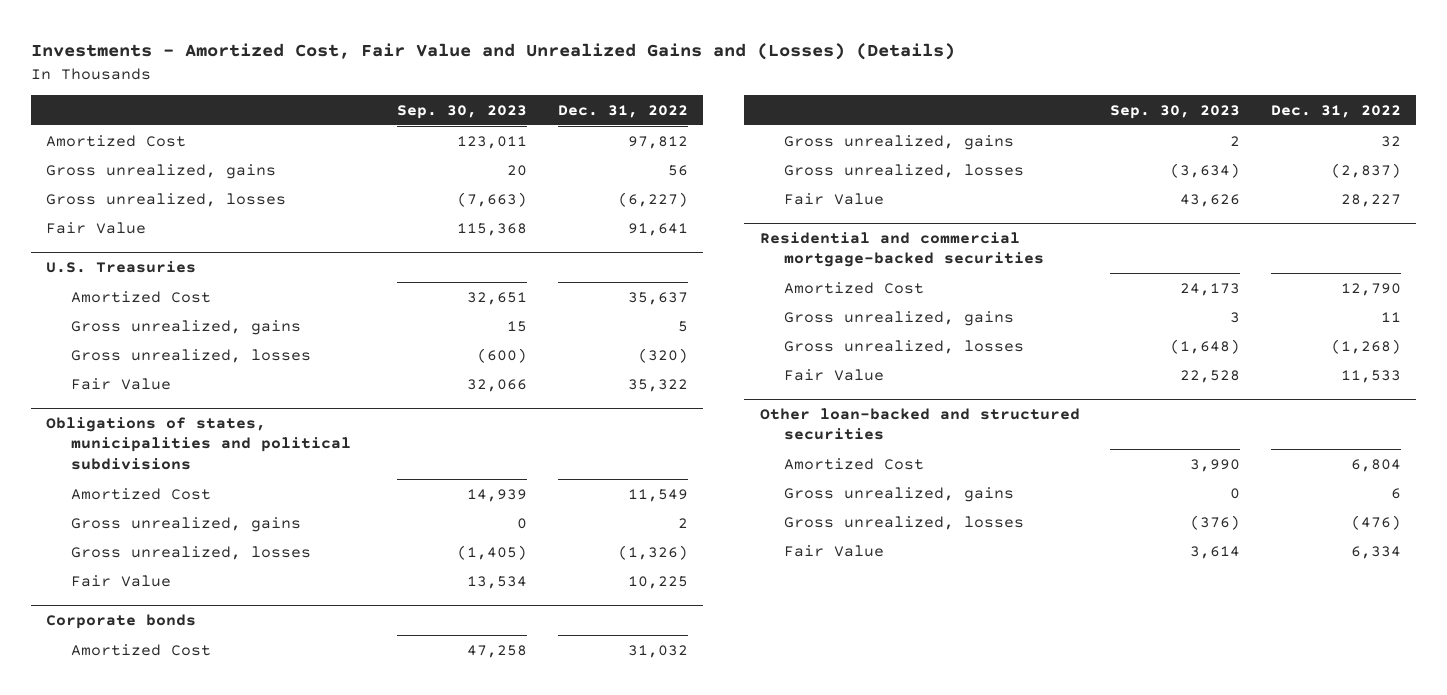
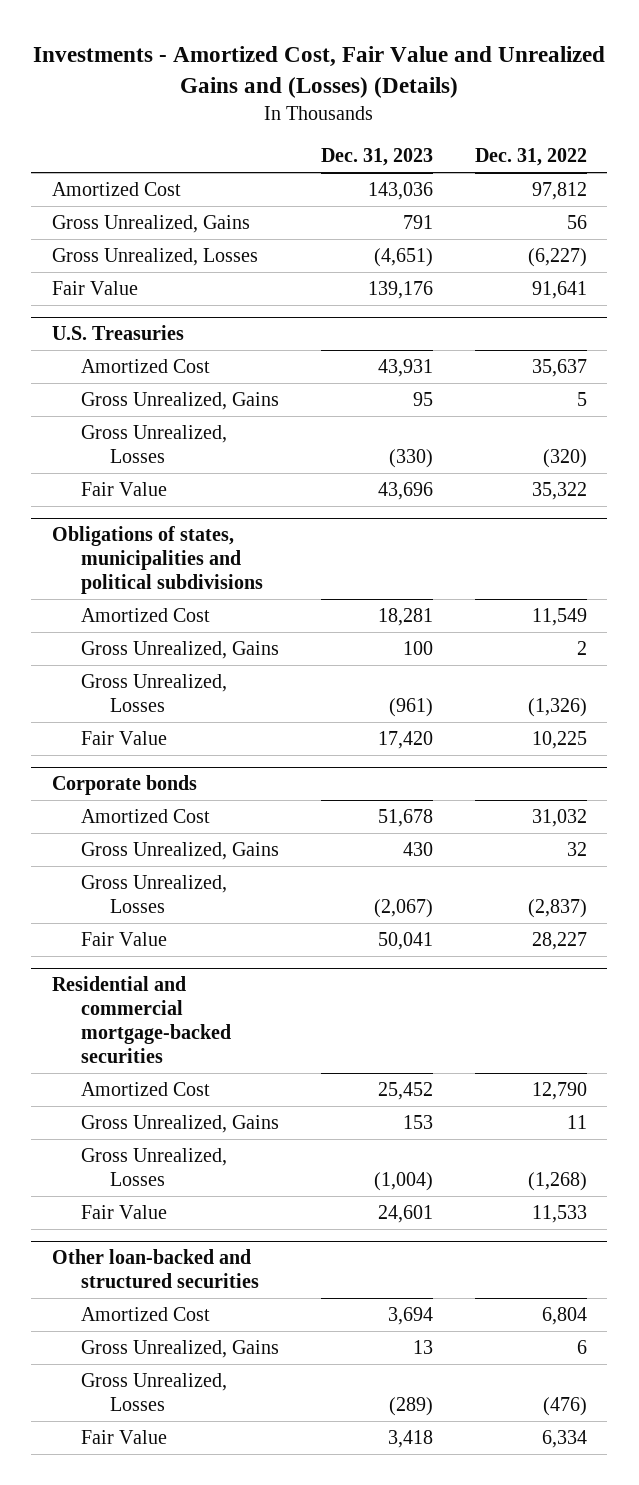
- | Sep. 30, 2023 | Dec. 31, 2022
+ | Dec. 31, 2023 | Dec. 31, 2022
- Gross unrealized, gains | 20 | 56
- Gross unrealized, losses | (7,663) | (6,227)
+ Gross Unrealized, Gains | 791 | 56
+ Gross Unrealized, Losses | (4,651) | (6,227)
@ U.S. Treasuries
- Gross unrealized, gains | 15 | 5
- Gross unrealized, losses | (600) | (320)
+ Gross Unrealized, Gains | 95 | 5
+ Gross Unrealized, Losses | (330) | (320)
@ Obligations of states, municipalities and political subdivisions
- Gross unrealized, gains | 0 | 2
- Gross unrealized, losses | (1,405) | (1,326)
+ Gross Unrealized, Gains | 100 | 2
+ Gross Unrealized, Losses | (961) | (1,326)
@ Corporate bonds
- Gross unrealized, gains | 2 | 32
- Gross unrealized, losses | (3,634) | (2,837)
+ Gross Unrealized, Gains | 430 | 32
+ Gross Unrealized, Losses | (2,067) | (2,837)
@ Residential and commercial mortgage-backed securities
- Gross unrealized, gains | 3 | 11
- Gross unrealized, losses | (1,648) | (1,268)
+ Gross Unrealized, Gains | 153 | 11
+ Gross Unrealized, Losses | (1,004) | (1,268)
@ Other loan-backed and structured securities
- Gross unrealized, gains | 0 | 6
- Gross unrealized, losses | (376) | (476)
+ Gross Unrealized, Gains | 13 | 6
+ Gross Unrealized, Losses | (289) | (476)

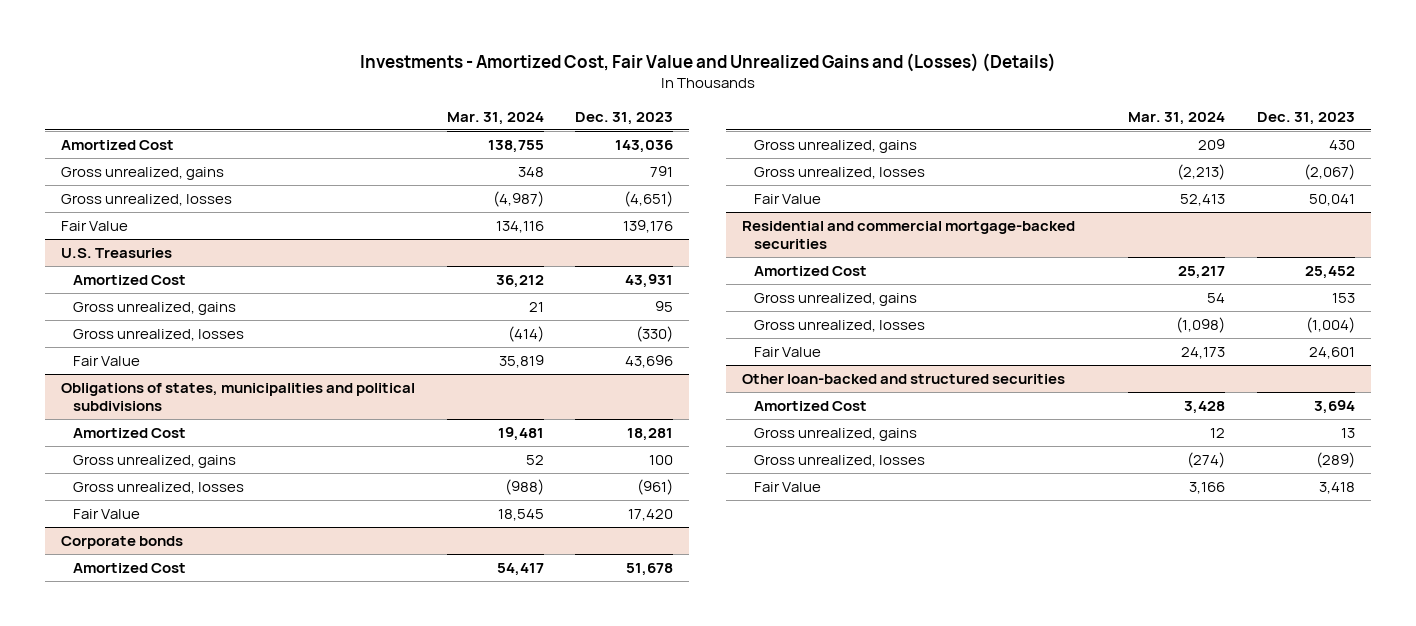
- | Dec. 31, 2023 | Dec. 31, 2022
+ | Mar. 31, 2024 | Dec. 31, 2023
- Gross Unrealized, Gains | 791 | 56
- Gross Unrealized, Losses | (4,651) | (6,227)
+ Gross unrealized, gains | 348 | 791
+ Gross unrealized, losses | (4,987) | (4,651)
@ U.S. Treasuries
- Gross Unrealized, Gains | 95 | 5
- Gross Unrealized, Losses | (330) | (320)
+ Gross unrealized, gains | 21 | 95
+ Gross unrealized, losses | (414) | (330)
@ Obligations of states, municipalities and political subdivisions
- Gross Unrealized, Gains | 100 | 2
- Gross Unrealized, Losses | (961) | (1,326)
+ Gross unrealized, gains | 52 | 100
+ Gross unrealized, losses | (988) | (961)
@ Corporate bonds
- Gross Unrealized, Gains | 430 | 32
- Gross Unrealized, Losses | (2,067) | (2,837)
+ Gross unrealized, gains | 209 | 430
+ Gross unrealized, losses | (2,213) | (2,067)
@ Residential and commercial mortgage-backed securities
- Gross Unrealized, Gains | 153 | 11
- Gross Unrealized, Losses | (1,004) | (1,268)
+ Gross unrealized, gains | 54 | 153
+ Gross unrealized, losses | (1,098) | (1,004)
@ Other loan-backed and structured securities
- Gross Unrealized, Gains | 13 | 6
- Gross Unrealized, Losses | (289) | (476)
+ Gross unrealized, gains | 12 | 13
+ Gross unrealized, losses | (274) | (289)

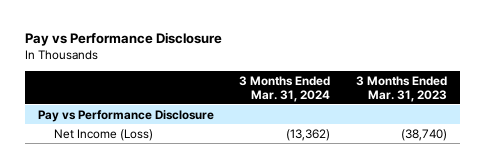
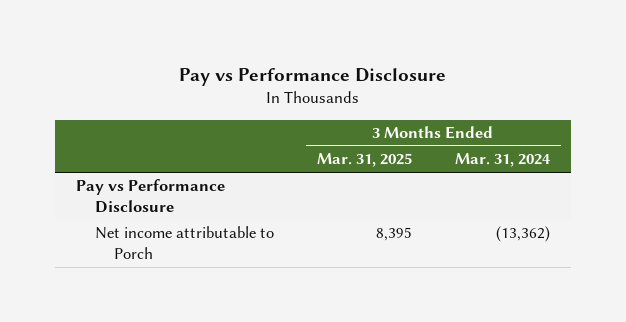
- | 3 Months Ended Mar. 31, 2024 | 3 Months Ended Mar. 31, 2023
+ | 3 Months Ended Mar. 31, 2025 | 3 Months Ended Mar. 31, 2024
- Net Income (Loss) | (13,362) | (38,740)
+ Net income attributable to Porch | 8,395 | (13,362)

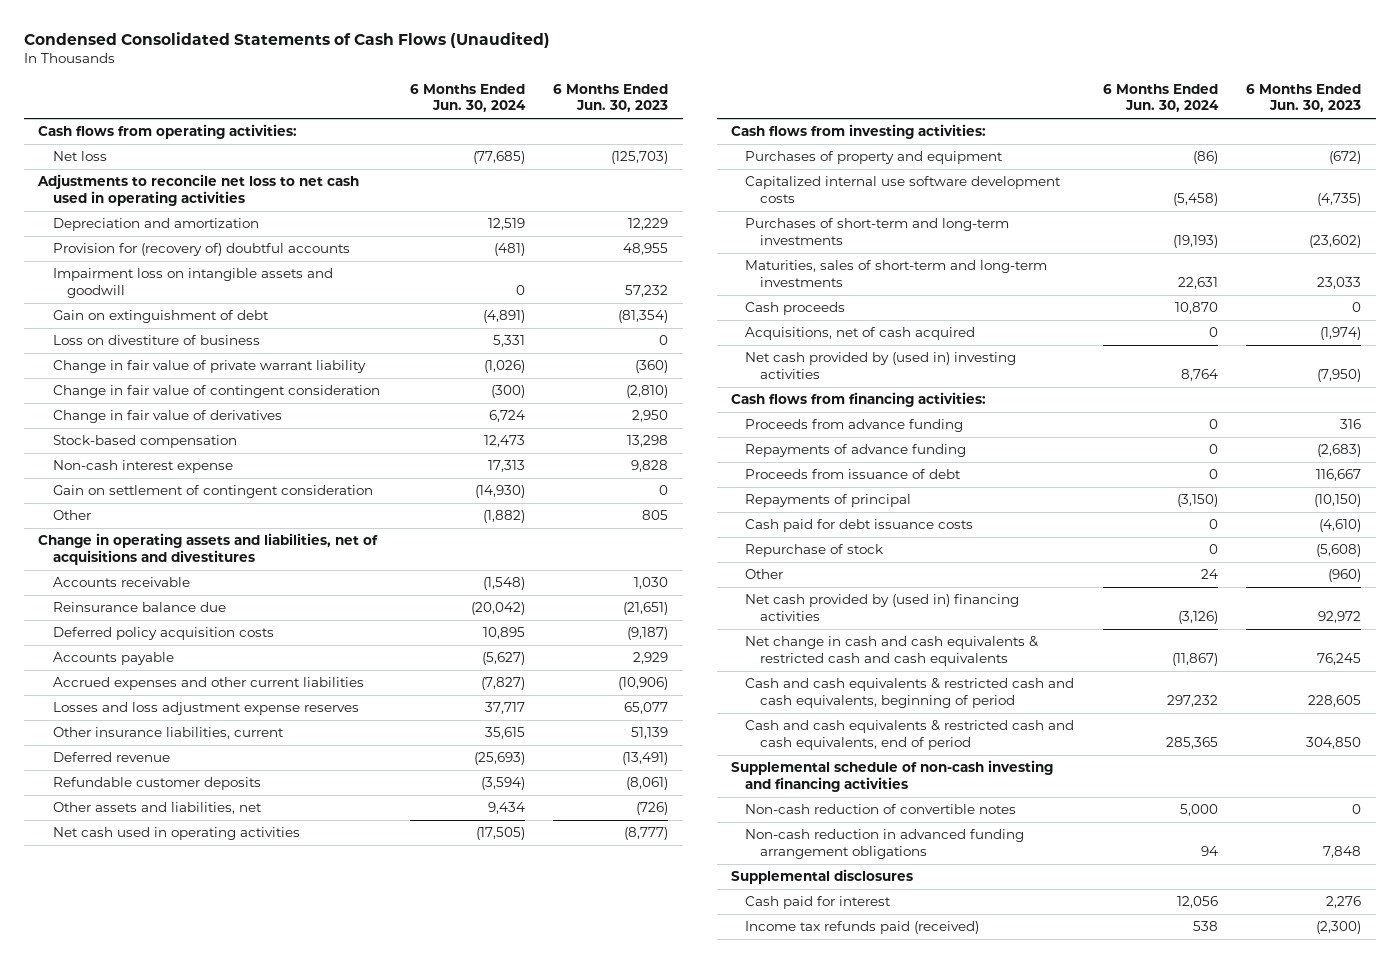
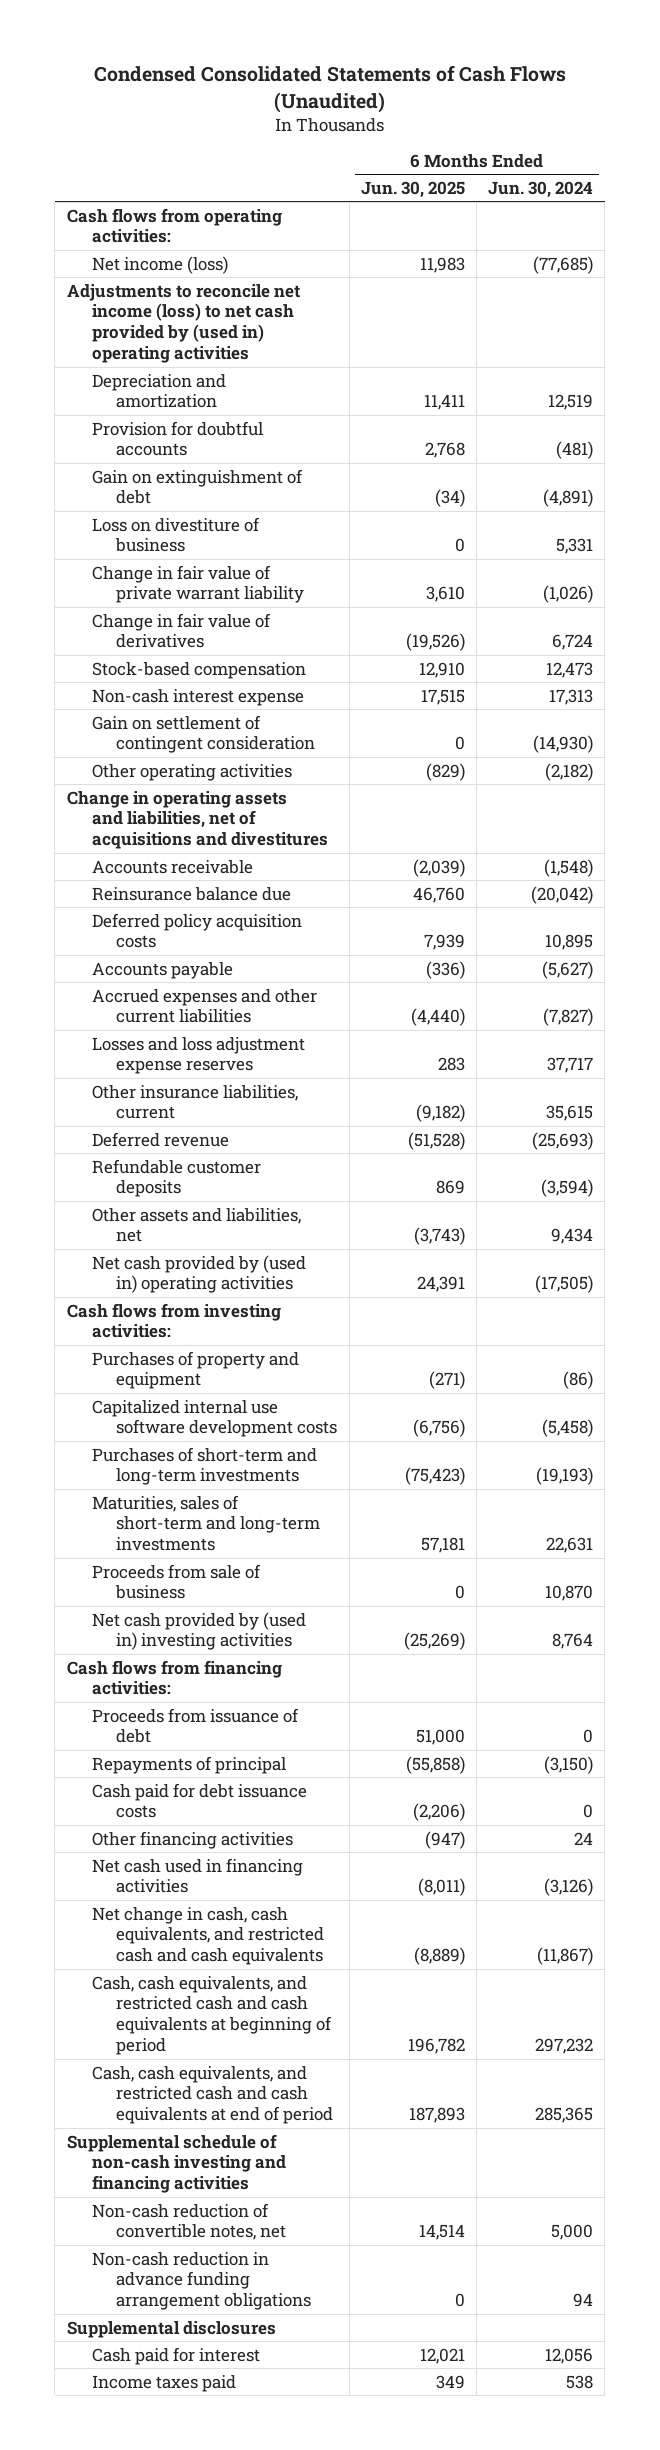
- | 6 Months Ended Jun. 30, 2024 | 6 Months Ended Jun. 30, 2023
+ | 6 Months Ended Jun. 30, 2025 | 6 Months Ended Jun. 30, 2024
- Net loss | (77,685) | (125,703)
- Adjustments to reconcile net loss to net cash used in operating activities
+ Net income (loss) | 11,983 | (77,685)
+ Adjustments to reconcile net income (loss) to net cash provided by (used in) operating activities
- Provision for (recovery of) doubtful accounts | (481) | 48,955
- Impairment loss on intangible assets and goodwill | 0 | 57,232
+ Provision for doubtful accounts | 2,768 | (481)
- Change in fair value of contingent consideration | (300) | (2,810)
- Other | (1,882) | 805
+ Other operating activities | (829) | (2,182)
- Net cash used in operating activities | (17,505) | (8,777)
+ Net cash provided by (used in) operating activities | 24,391 | (17,505)
- Cash proceeds | 10,870 | 0
- Acquisitions, net of cash acquired | 0 | (1,974)
+ Proceeds from sale of business | 0 | 10,870
- Proceeds from advance funding | 0 | 316
- Repayments of advance funding | 0 | (2,683)
- Repurchase of stock | 0 | (5,608)
- Other | 24 | (960)
- Net cash provided by (used in) financing activities | (3,126) | 92,972
- Net change in cash and cash equivalents & restricted cash and cash equivalents | (11,867) | 76,245
- Cash and cash equivalents & restricted cash and cash equivalents, beginning of period | 297,232 | 228,605
- Cash and cash equivalents & restricted cash and cash equivalents, end of period | 285,365 | 304,850
+ Other financing activities | (947) | 24
+ Net cash used in financing activities | (8,011) | (3,126)
+ Net change in cash, cash equivalents, and restricted cash and cash equivalents | (8,889) | (11,867)
+ Cash, cash equivalents, and restricted cash and cash equivalents at beginning of period | 196,782 | 297,232
+ Cash, cash equivalents, and restricted cash and cash equivalents at end of period | 187,893 | 285,365
- Non-cash reduction of convertible notes | 5,000 | 0
- Non-cash reduction in advanced funding arrangement obligations | 94 | 7,848
+ Non-cash reduction of convertible notes, net | 14,514 | 5,000
+ Non-cash reduction in advance funding arrangement obligations | 0 | 94
- Income tax refunds paid (received) | 538 | (2,300)
+ Income taxes paid | 349 | 538

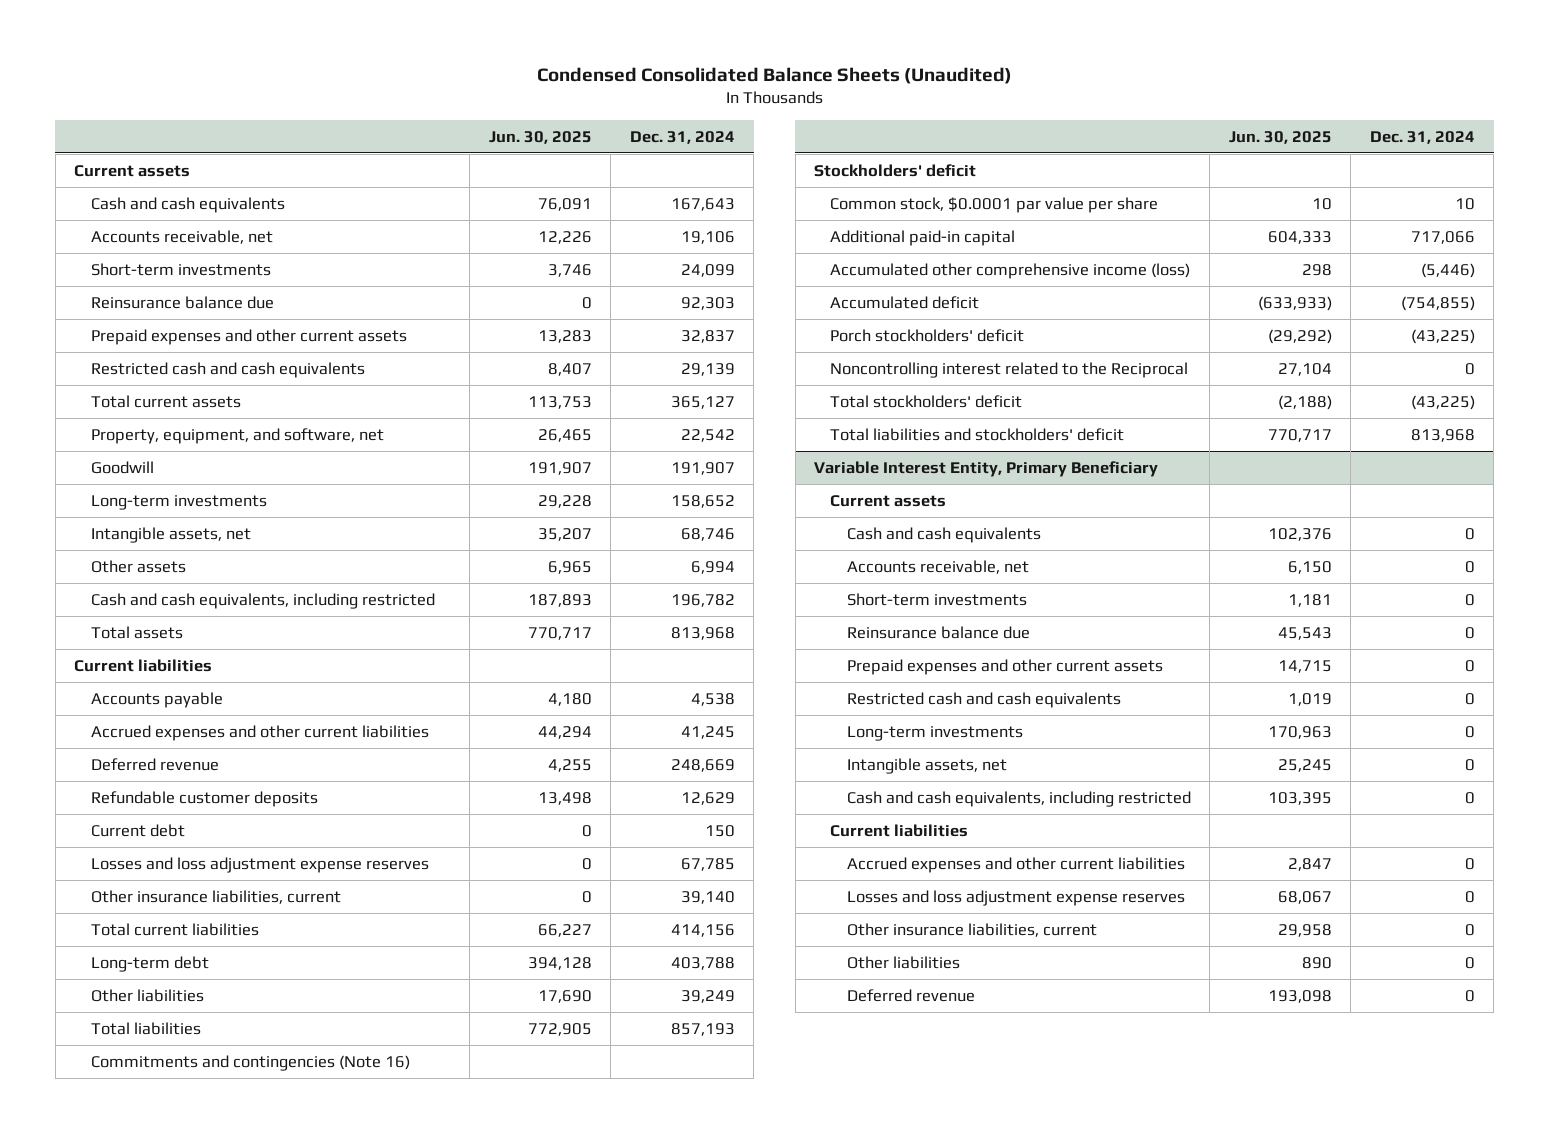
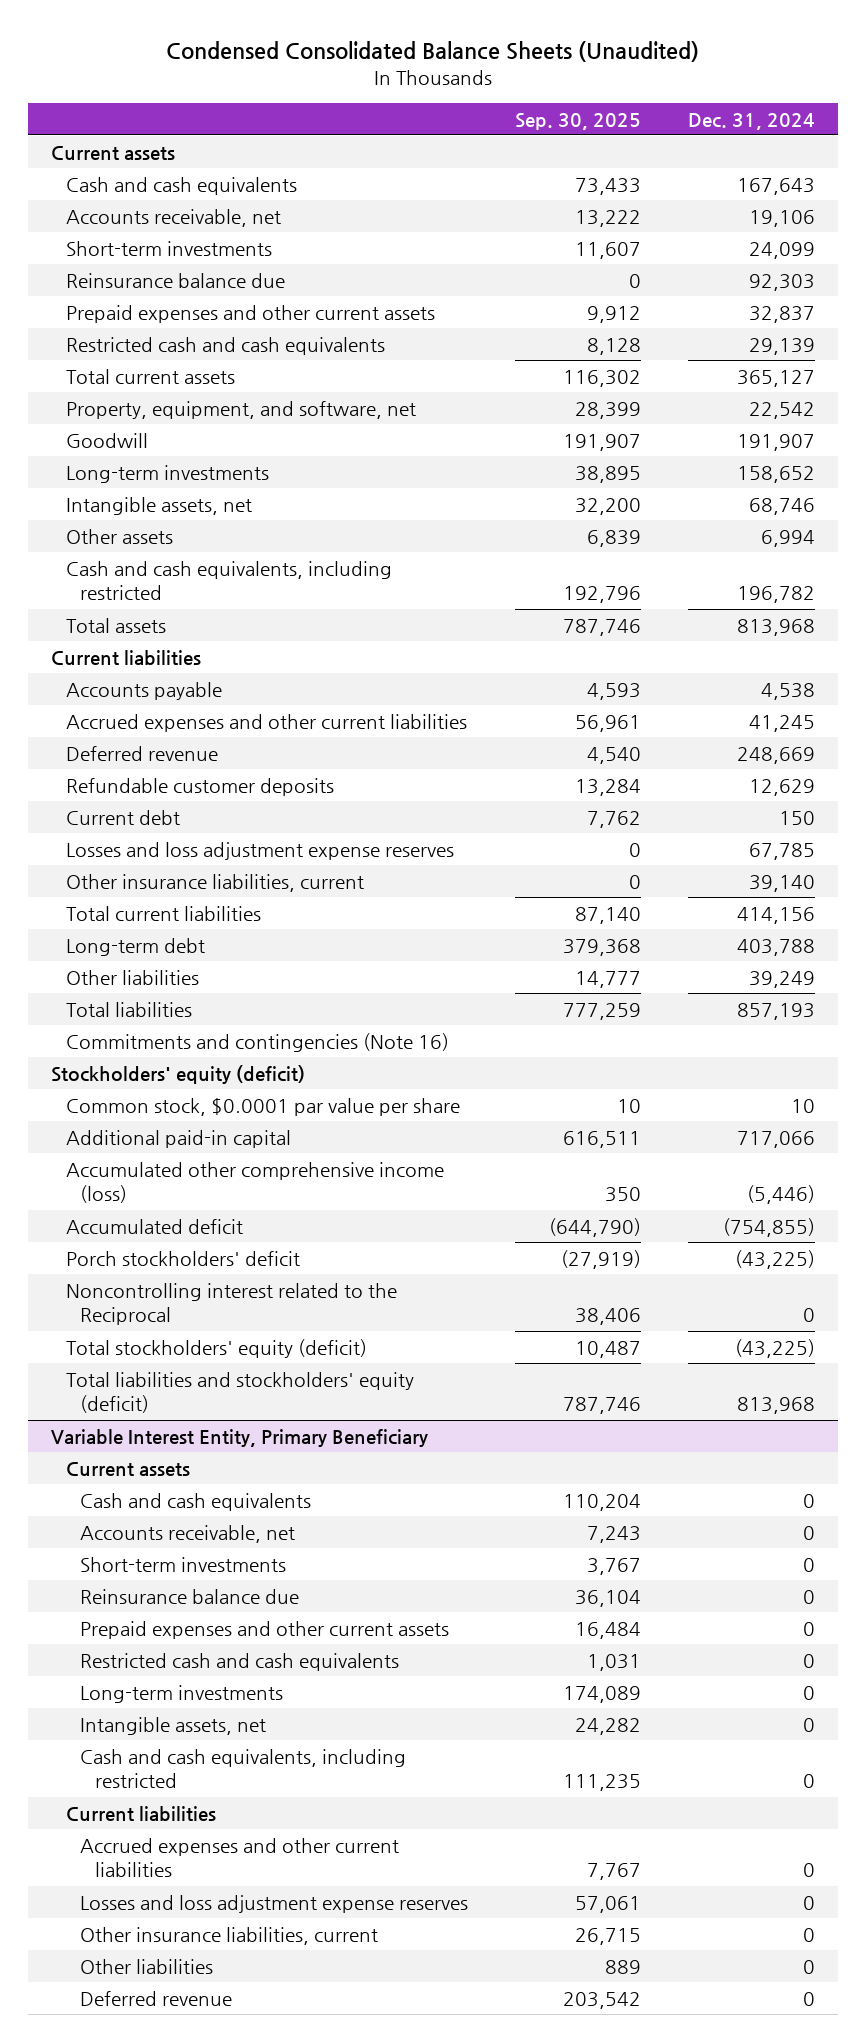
- | Jun. 30, 2025 | Dec. 31, 2024
+ | Sep. 30, 2025 | Dec. 31, 2024
- Stockholders' deficit
+ Stockholders' equity (deficit)
- Total stockholders' deficit | (2,188) | (43,225)
- Total liabilities and stockholders' deficit | 770,717 | 813,968
+ Total stockholders' equity (deficit) | 10,487 | (43,225)
+ Total liabilities and stockholders' equity (deficit) | 787,746 | 813,968

